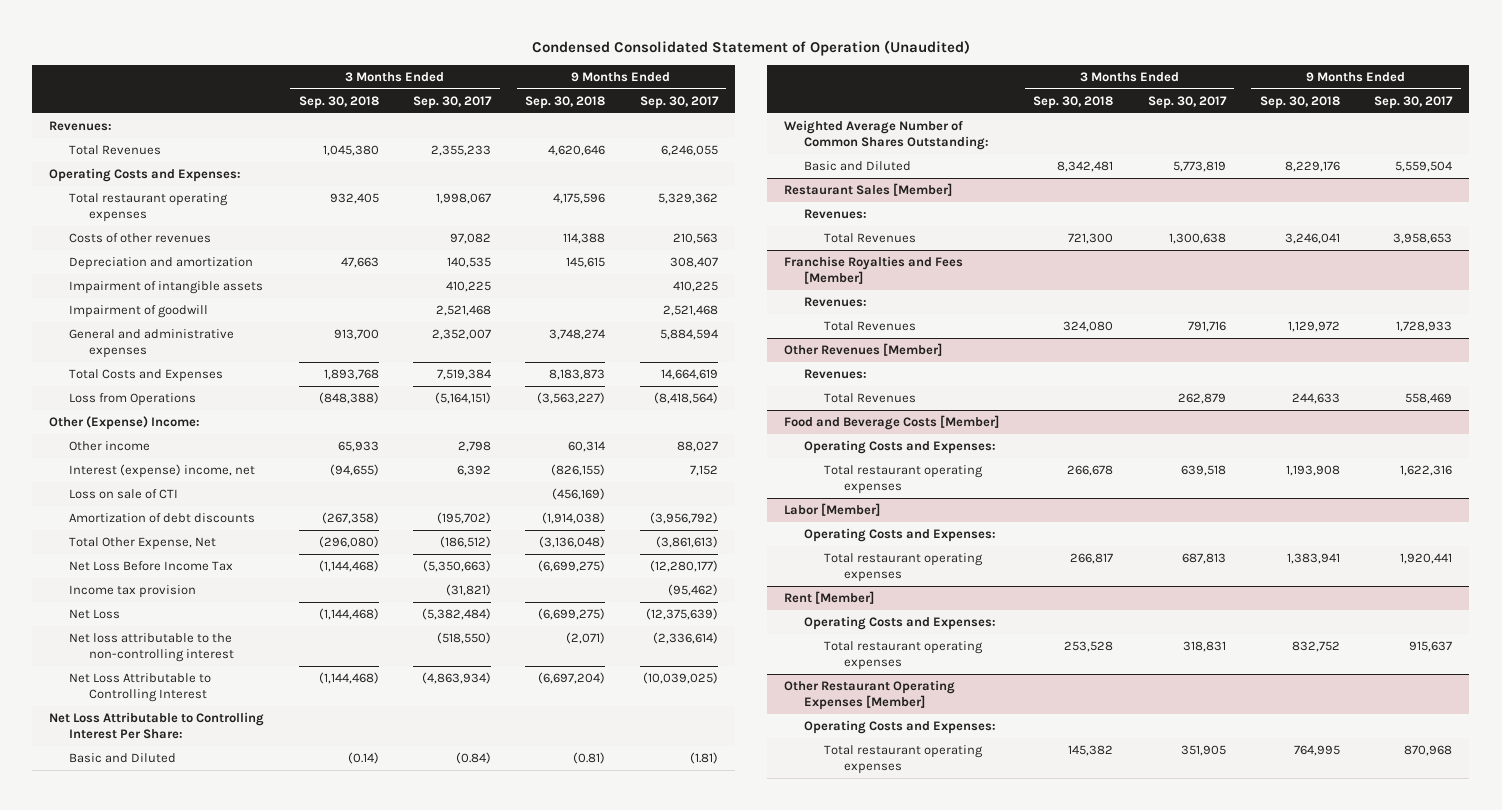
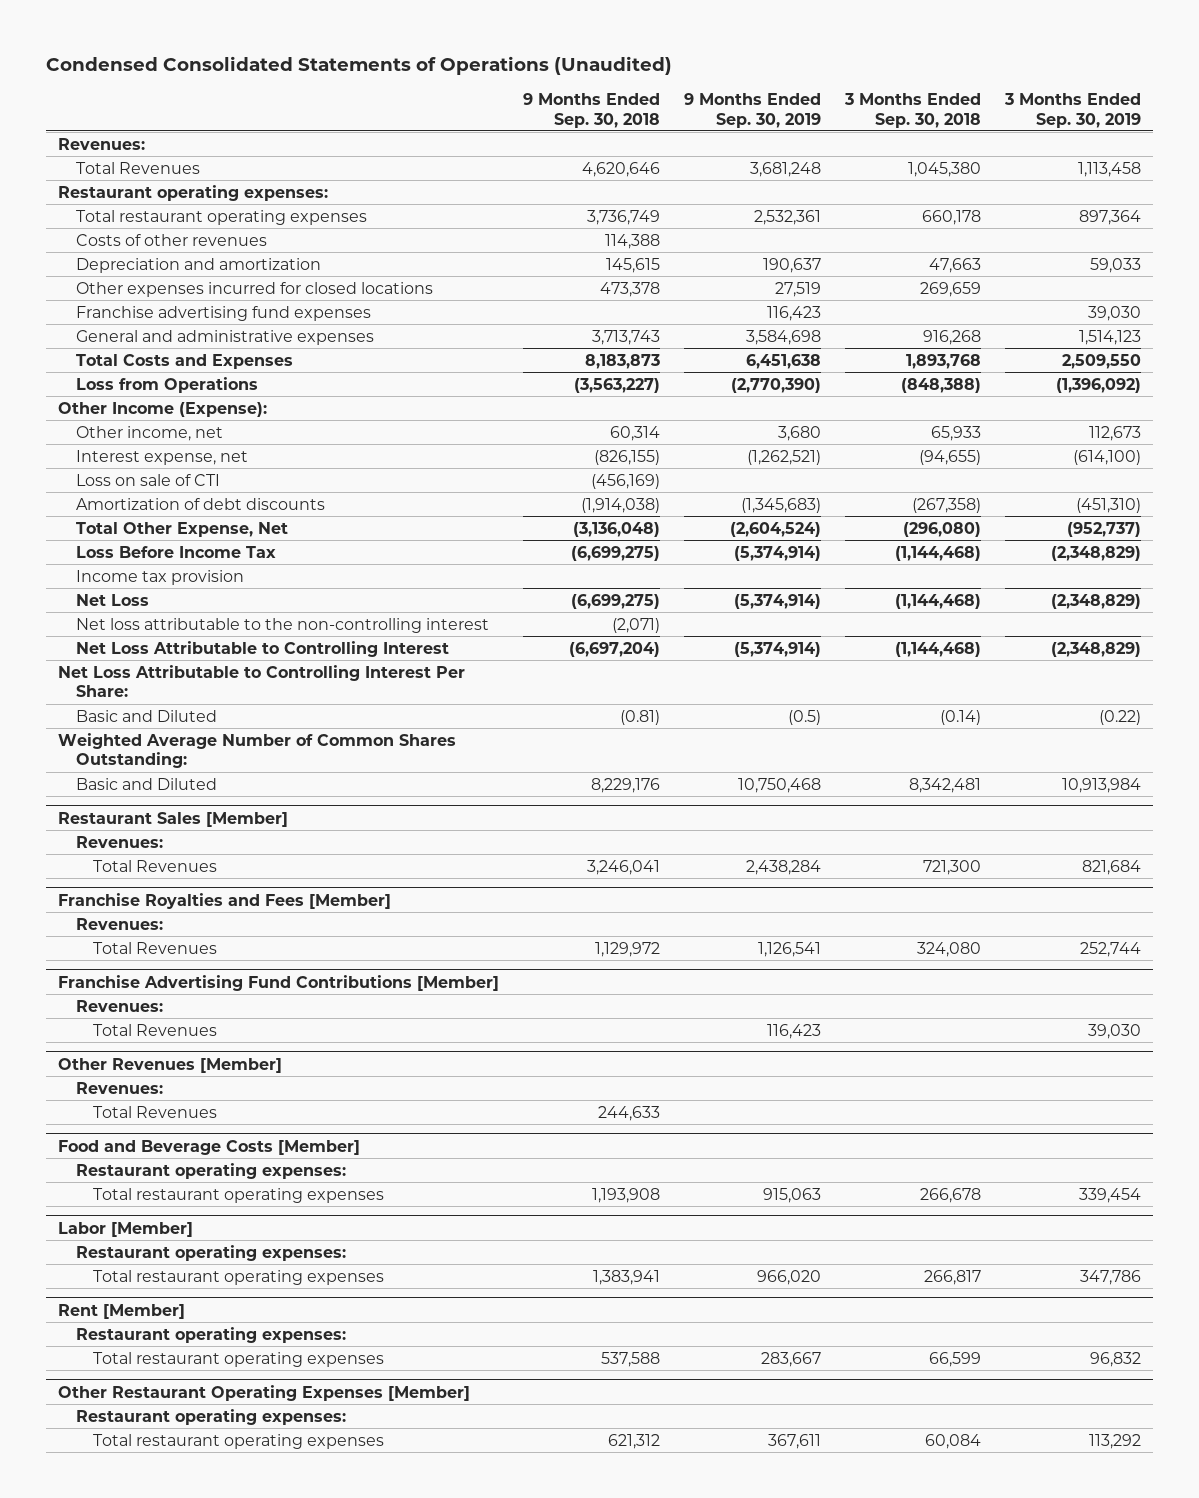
- Condensed Consolidated Statement of Operation (Unaudited)
+ Condensed Consolidated Statements of Operations (Unaudited)
- | 3 Months Ended Sep. 30, 2018 | 3 Months Ended Sep. 30, 2017 | 9 Months Ended Sep. 30, 2018 | 9 Months Ended Sep. 30, 2017
+ | 9 Months Ended Sep. 30, 2018 | 9 Months Ended Sep. 30, 2019 | 3 Months Ended Sep. 30, 2018 | 3 Months Ended Sep. 30, 2019
- Operating Costs and Expenses:
- Total restaurant operating expenses | 932,405 | 1,998,067 | 4,175,596 | 5,329,362
+ Restaurant operating expenses:
+ Total restaurant operating expenses | 3,736,749 | 2,532,361 | 660,178 | 897,364
- Impairment of intangible assets | | 410,225 | | 410,225
- Impairment of goodwill | | 2,521,468 | | 2,521,468
- General and administrative expenses | 913,700 | 2,352,007 | 3,748,274 | 5,884,594
+ Other expenses incurred for closed locations | 473,378 | 27,519 | 269,659 |
+ Franchise advertising fund expenses | | 116,423 | | 39,030
+ General and administrative expenses | 3,713,743 | 3,584,698 | 916,268 | 1,514,123
- Other (Expense) Income:
- Other income | 65,933 | 2,798 | 60,314 | 88,027
- Interest (expense) income, net | (94,655) | 6,392 | (826,155) | 7,152
+ Other Income (Expense):
+ Other income, net | 60,314 | 3,680 | 65,933 | 112,673
+ Interest expense, net | (826,155) | (1,262,521) | (94,655) | (614,100)
- Net Loss Before Income Tax | (1,144,468) | (5,350,663) | (6,699,275) | (12,280,177)
+ Loss Before Income Tax | (6,699,275) | (5,374,914) | (1,144,468) | (2,348,829)
+ Franchise Advertising Fund Contributions [Member]
+ Revenues:
+ Total Revenues | | 116,423 | | 39,030
@ Food and Beverage Costs [Member]
- Operating Costs and Expenses:
+ Restaurant operating expenses:
@ Labor [Member]
- Operating Costs and Expenses:
+ Restaurant operating expenses:
@ Rent [Member]
- Operating Costs and Expenses:
- Total restaurant operating expenses | 253,528 | 318,831 | 832,752 | 915,637
+ Restaurant operating expenses:
+ Total restaurant operating expenses | 537,588 | 283,667 | 66,599 | 96,832
@ Other Restaurant Operating Expenses [Member]
- Operating Costs and Expenses:
- Total restaurant operating expenses | 145,382 | 351,905 | 764,995 | 870,968
+ Restaurant operating expenses:
+ Total restaurant operating expenses | 621,312 | 367,611 | 60,084 | 113,292

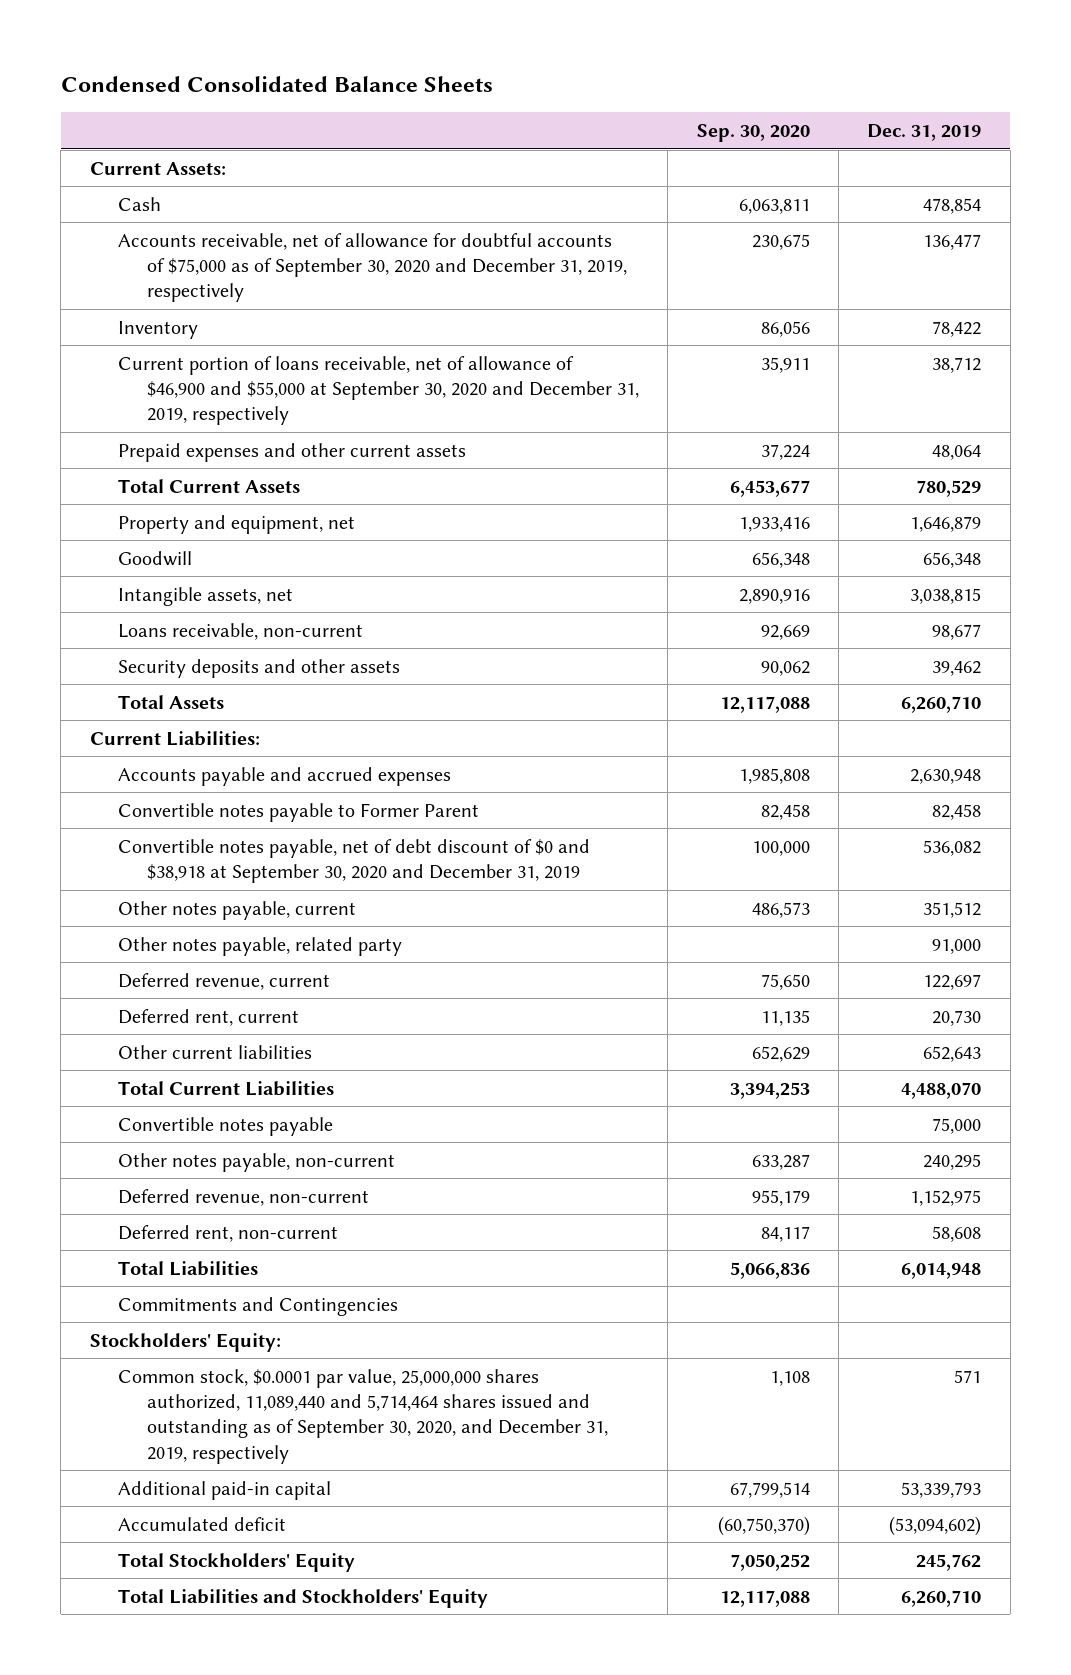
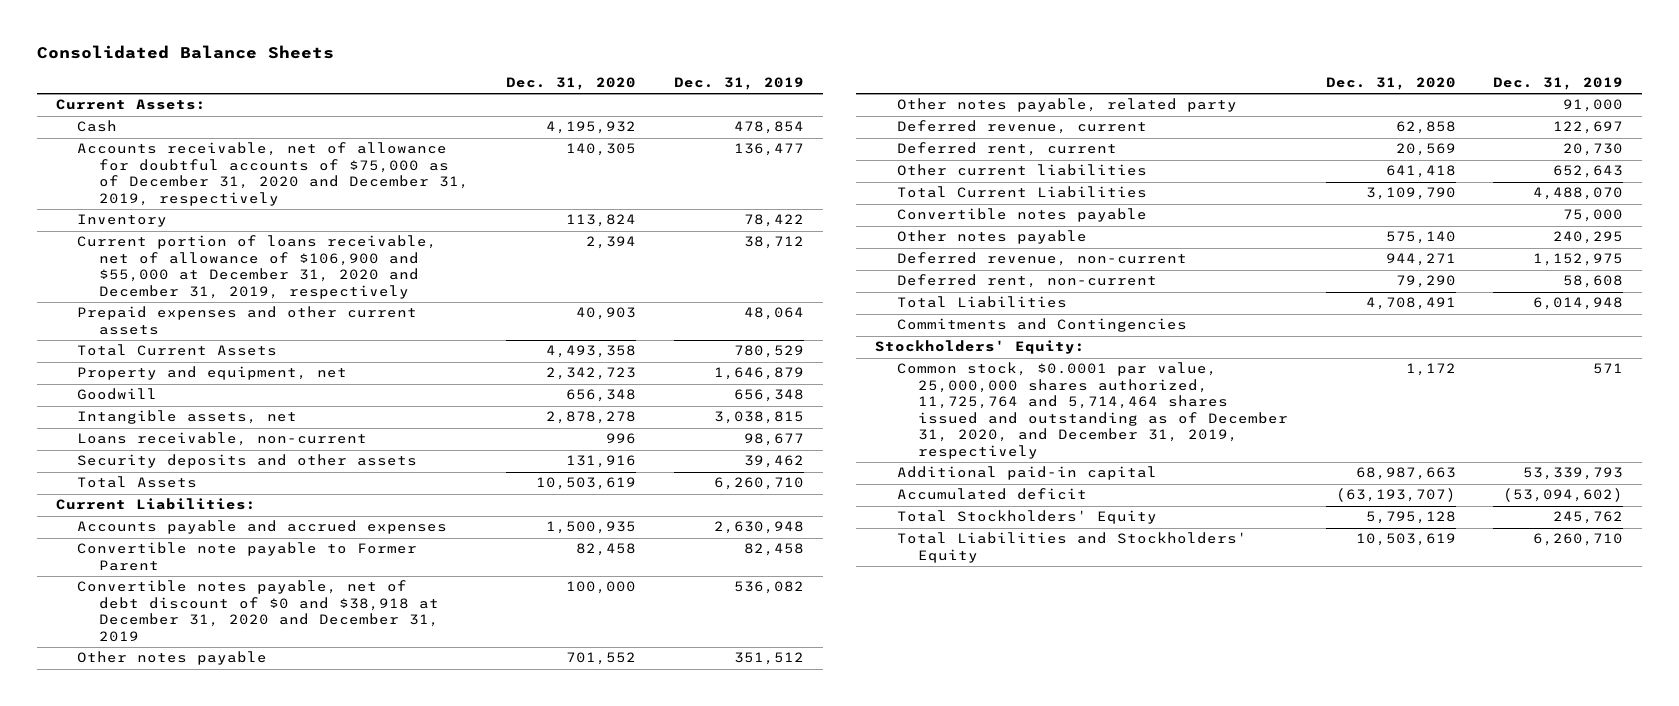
- Condensed Consolidated Balance Sheets
+ Consolidated Balance Sheets
- | Sep. 30, 2020 | Dec. 31, 2019
+ | Dec. 31, 2020 | Dec. 31, 2019
- Accounts receivable, net of allowance for doubtful accounts of $75,000 as of September 30, 2020 and December 31, 2019, respectively | 230,675 | 136,477
+ Accounts receivable, net of allowance for doubtful accounts of $75,000 as of December 31, 2020 and December 31, 2019, respectively | 140,305 | 136,477
- Current portion of loans receivable, net of allowance of $46,900 and $55,000 at September 30, 2020 and December 31, 2019, respectively | 35,911 | 38,712
+ Current portion of loans receivable, net of allowance of $106,900 and $55,000 at December 31, 2020 and December 31, 2019, respectively | 2,394 | 38,712
- Convertible notes payable to Former Parent | 82,458 | 82,458
- Convertible notes payable, net of debt discount of $0 and $38,918 at September 30, 2020 and December 31, 2019 | 100,000 | 536,082
- Other notes payable, current | 486,573 | 351,512
+ Convertible note payable to Former Parent | 82,458 | 82,458
+ Convertible notes payable, net of debt discount of $0 and $38,918 at December 31, 2020 and December 31, 2019 | 100,000 | 536,082
+ Other notes payable | 701,552 | 351,512
- Other notes payable, non-current | 633,287 | 240,295
+ Other notes payable | 575,140 | 240,295
- Common stock, $0.0001 par value, 25,000,000 shares authorized, 11,089,440 and 5,714,464 shares issued and outstanding as of September 30, 2020, and December 31, 2019, respectively | 1,108 | 571
+ Common stock, $0.0001 par value, 25,000,000 shares authorized, 11,725,764 and 5,714,464 shares issued and outstanding as of December 31, 2020, and December 31, 2019, respectively | 1,172 | 571

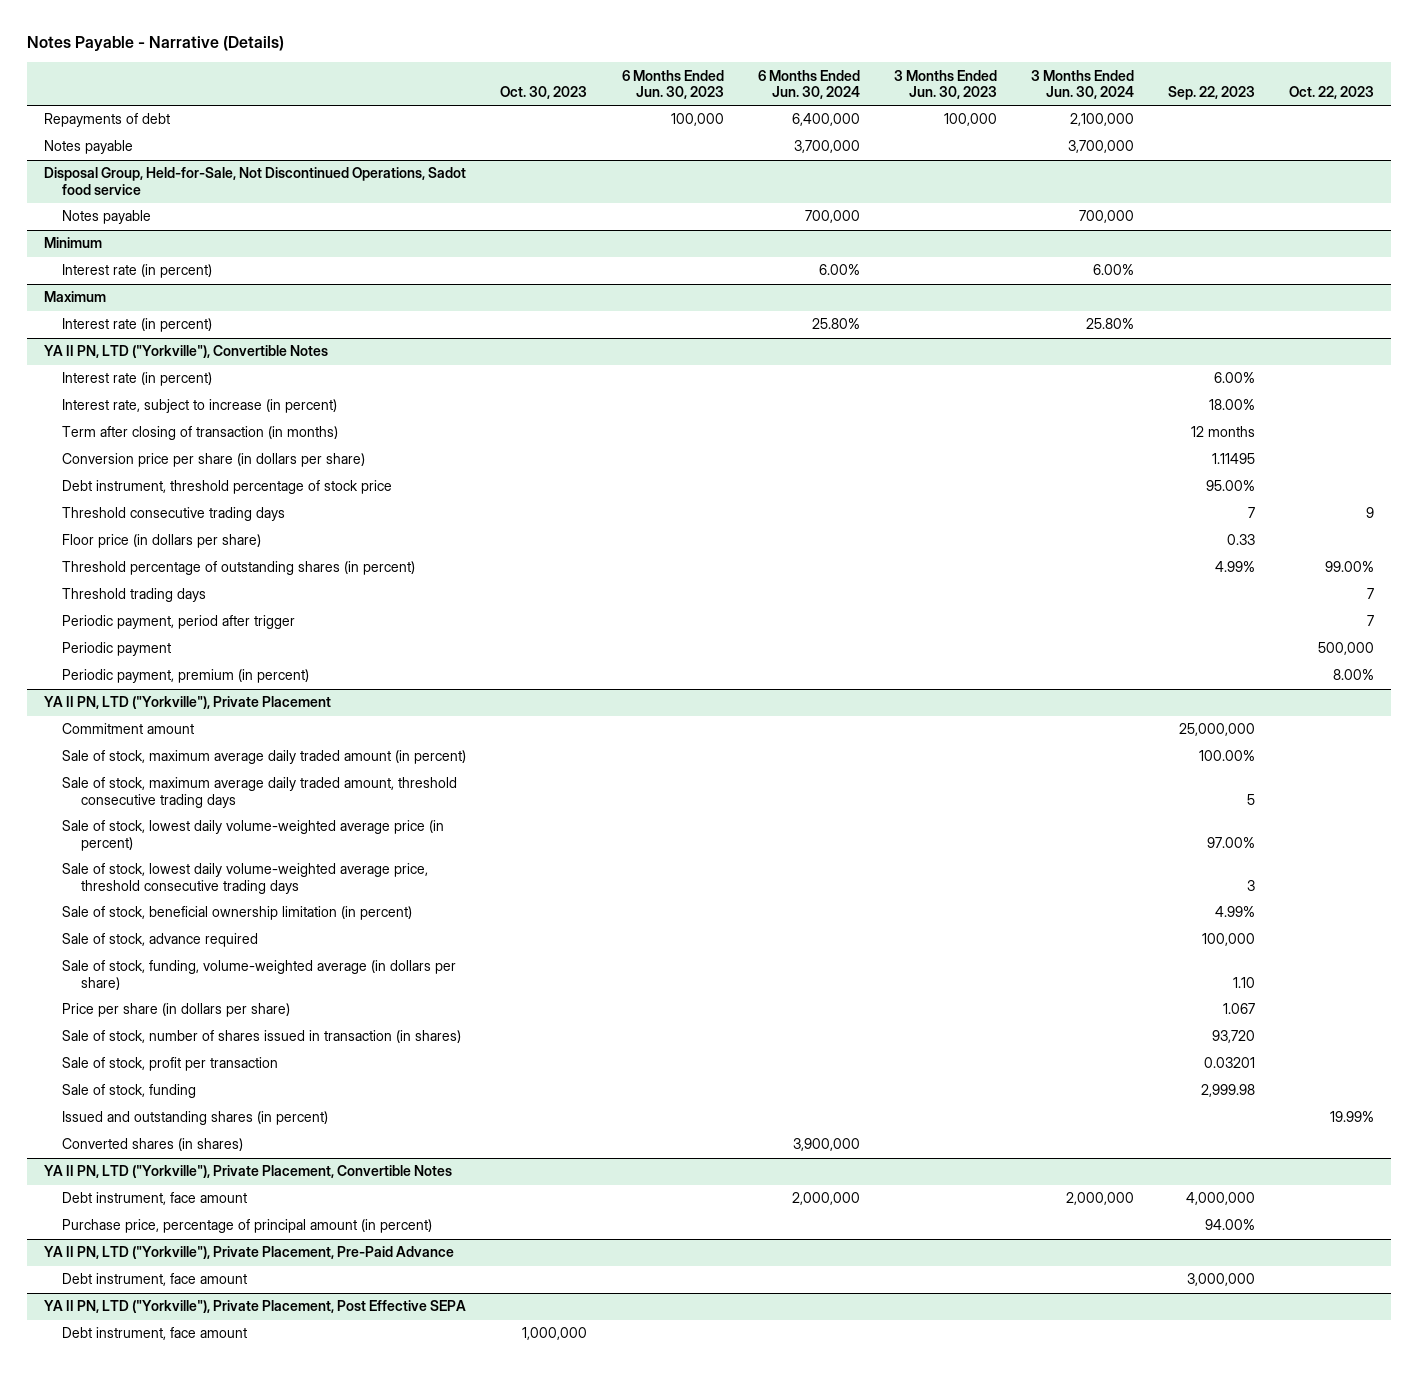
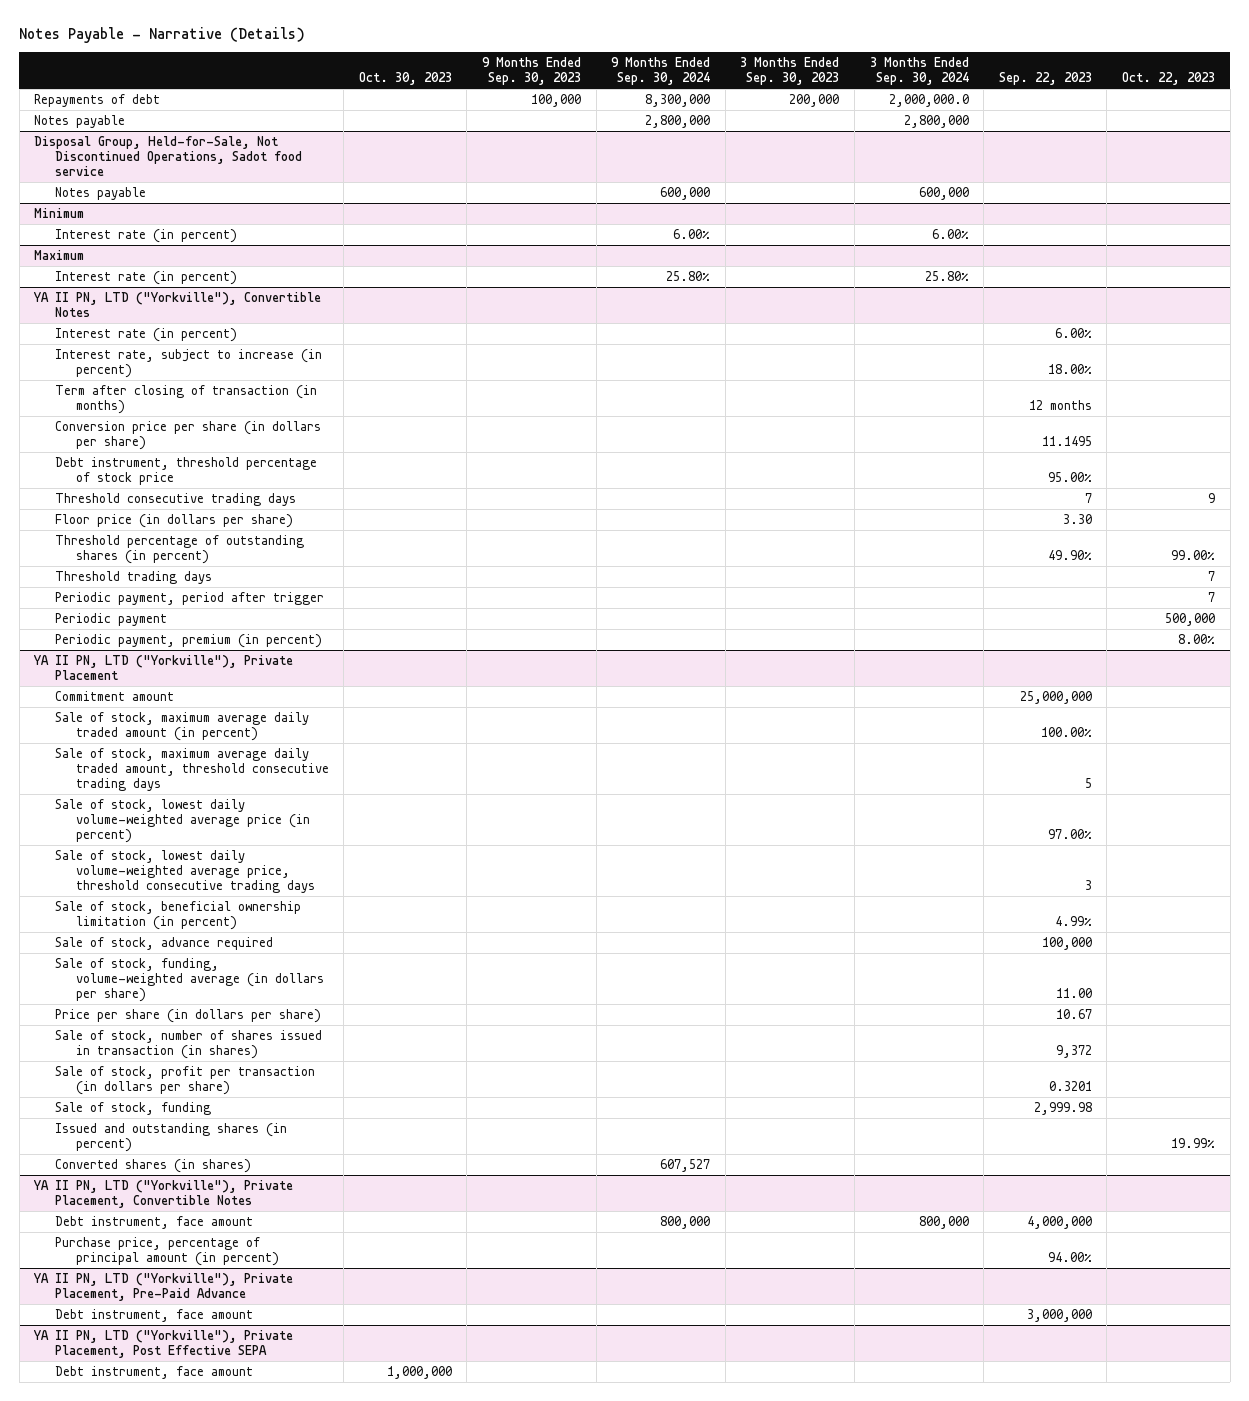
- | Oct. 30, 2023 | 6 Months Ended Jun. 30, 2023 | 6 Months Ended Jun. 30, 2024 | 3 Months Ended Jun. 30, 2023 | 3 Months Ended Jun. 30, 2024 | Sep. 22, 2023 | Oct. 22, 2023
+ | Oct. 30, 2023 | 9 Months Ended Sep. 30, 2023 | 9 Months Ended Sep. 30, 2024 | 3 Months Ended Sep. 30, 2023 | 3 Months Ended Sep. 30, 2024 | Sep. 22, 2023 | Oct. 22, 2023
@ YA II PN, LTD ("Yorkville"), Convertible Notes
- Conversion price per share (in dollars per share) | | | | | | 1.11495 |
+ Conversion price per share (in dollars per share) | | | | | | 11.1495 |
- Floor price (in dollars per share) | | | | | | 0.33 |
- Threshold percentage of outstanding shares (in percent) | | | | | | 4.99% | 99.00%
+ Floor price (in dollars per share) | | | | | | 3.30 |
+ Threshold percentage of outstanding shares (in percent) | | | | | | 49.90% | 99.00%
@ YA II PN, LTD ("Yorkville"), Private Placement
- Sale of stock, funding, volume-weighted average (in dollars per share) | | | | | | 1.10 |
- Price per share (in dollars per share) | | | | | | 1.067 |
- Sale of stock, number of shares issued in transaction (in shares) | | | | | | 93,720 |
- Sale of stock, profit per transaction | | | | | | 0.03201 |
+ Sale of stock, funding, volume-weighted average (in dollars per share) | | | | | | 11.00 |
+ Price per share (in dollars per share) | | | | | | 10.67 |
+ Sale of stock, number of shares issued in transaction (in shares) | | | | | | 9,372 |
+ Sale of stock, profit per transaction (in dollars per share) | | | | | | 0.3201 |

